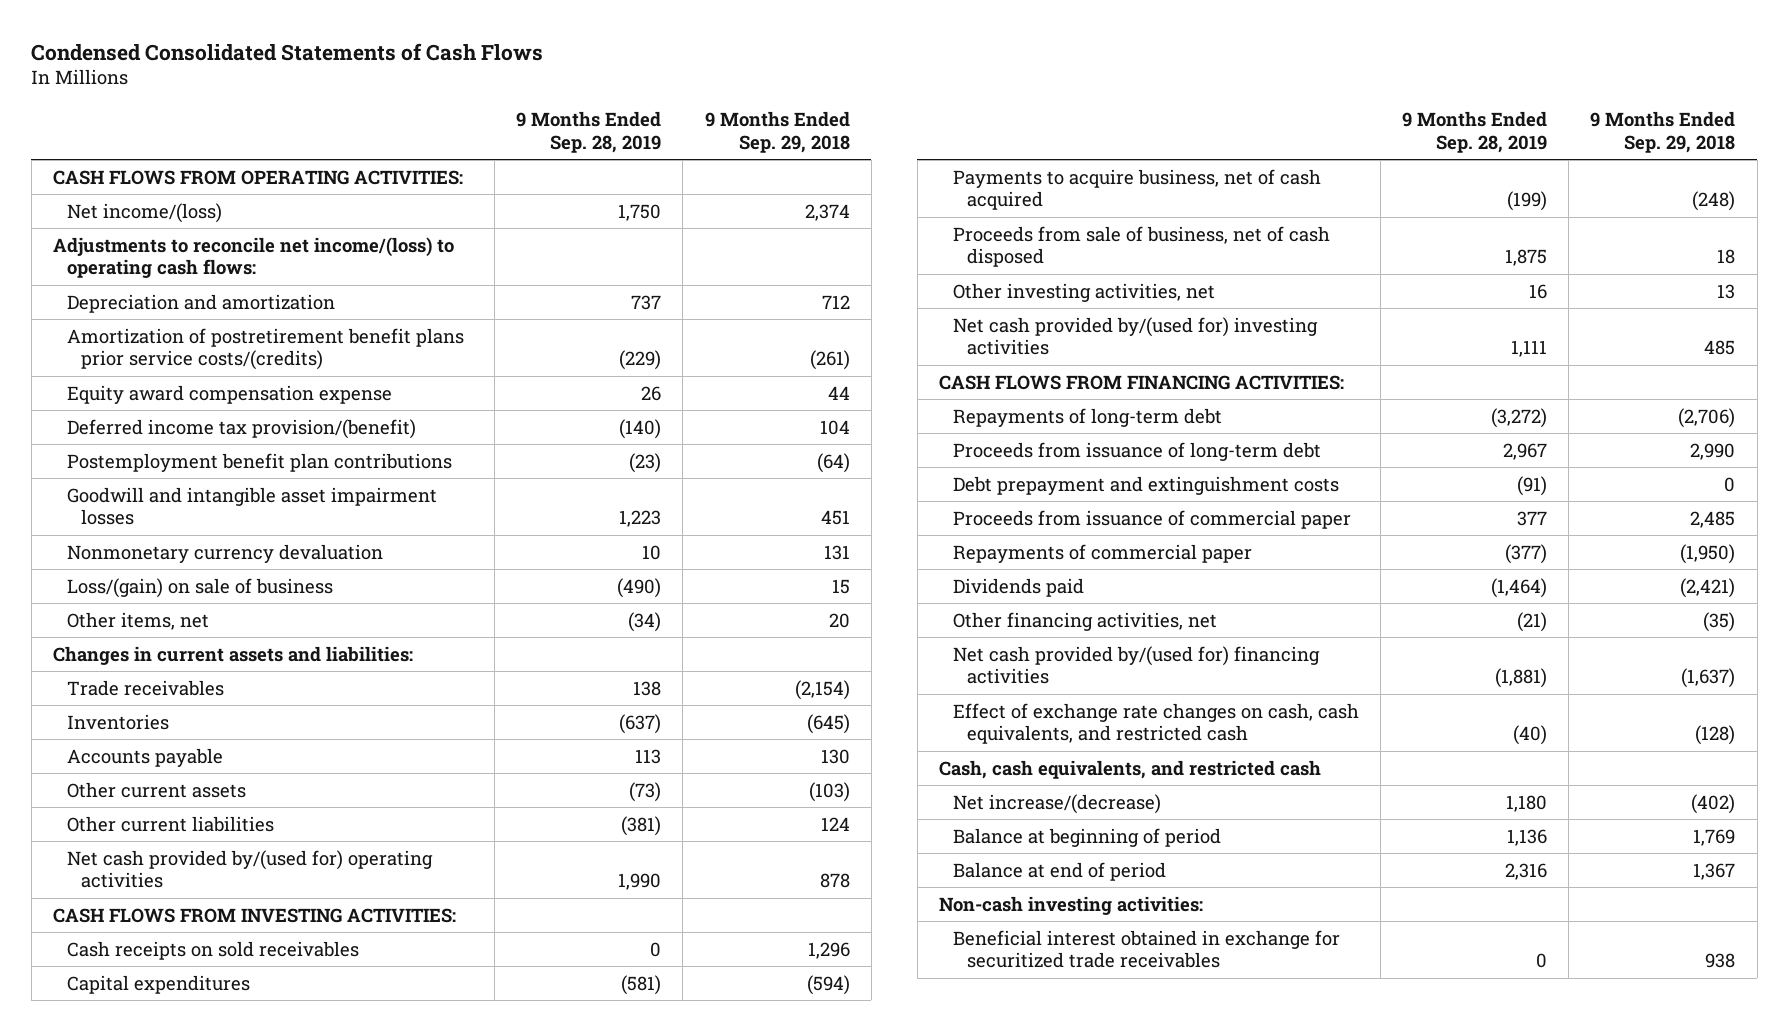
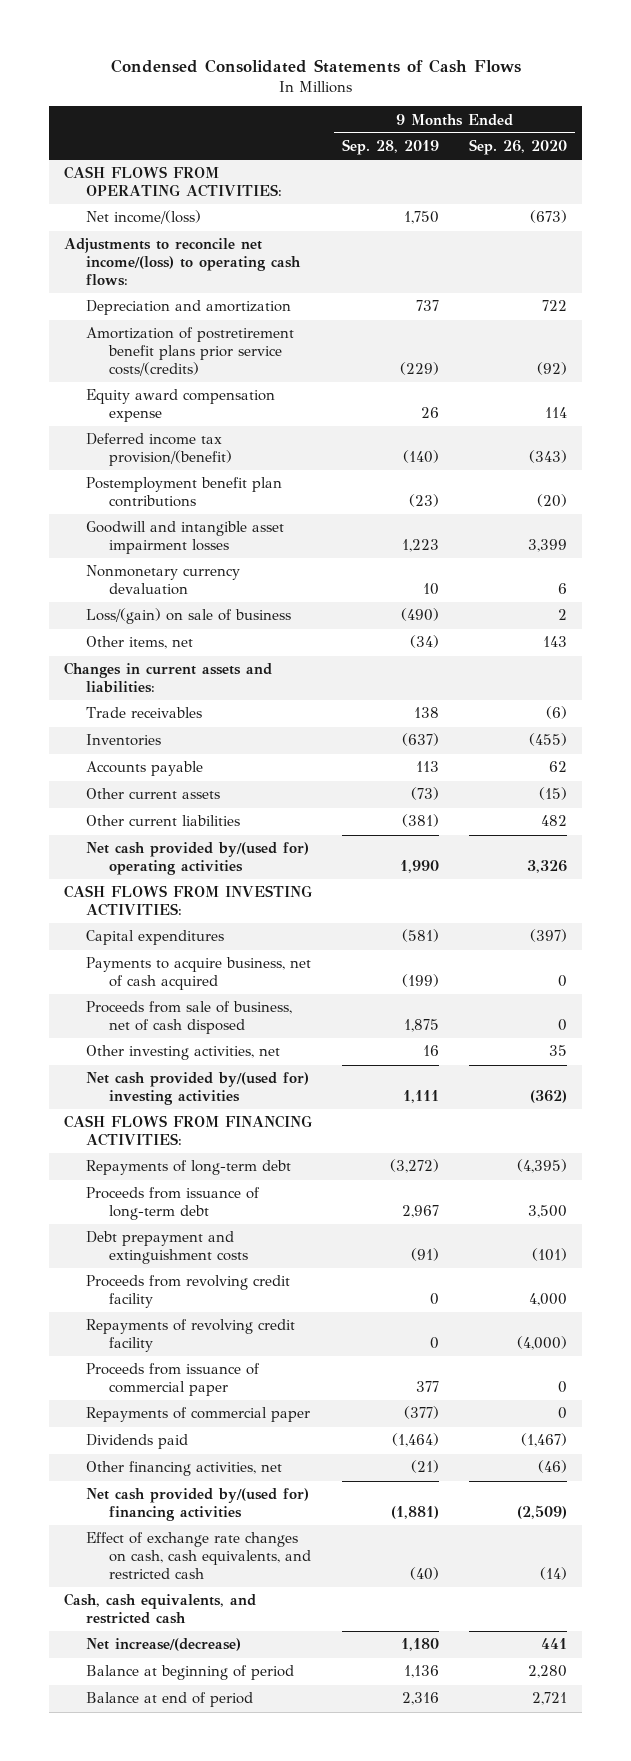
- | 9 Months Ended Sep. 28, 2019 | 9 Months Ended Sep. 29, 2018
+ | 9 Months Ended Sep. 28, 2019 | 9 Months Ended Sep. 26, 2020
- Cash receipts on sold receivables | 0 | 1,296
+ Proceeds from revolving credit facility | 0 | 4,000
+ Repayments of revolving credit facility | 0 | (4,000)
- Non-cash investing activities:
- Beneficial interest obtained in exchange for securitized trade receivables | 0 | 938

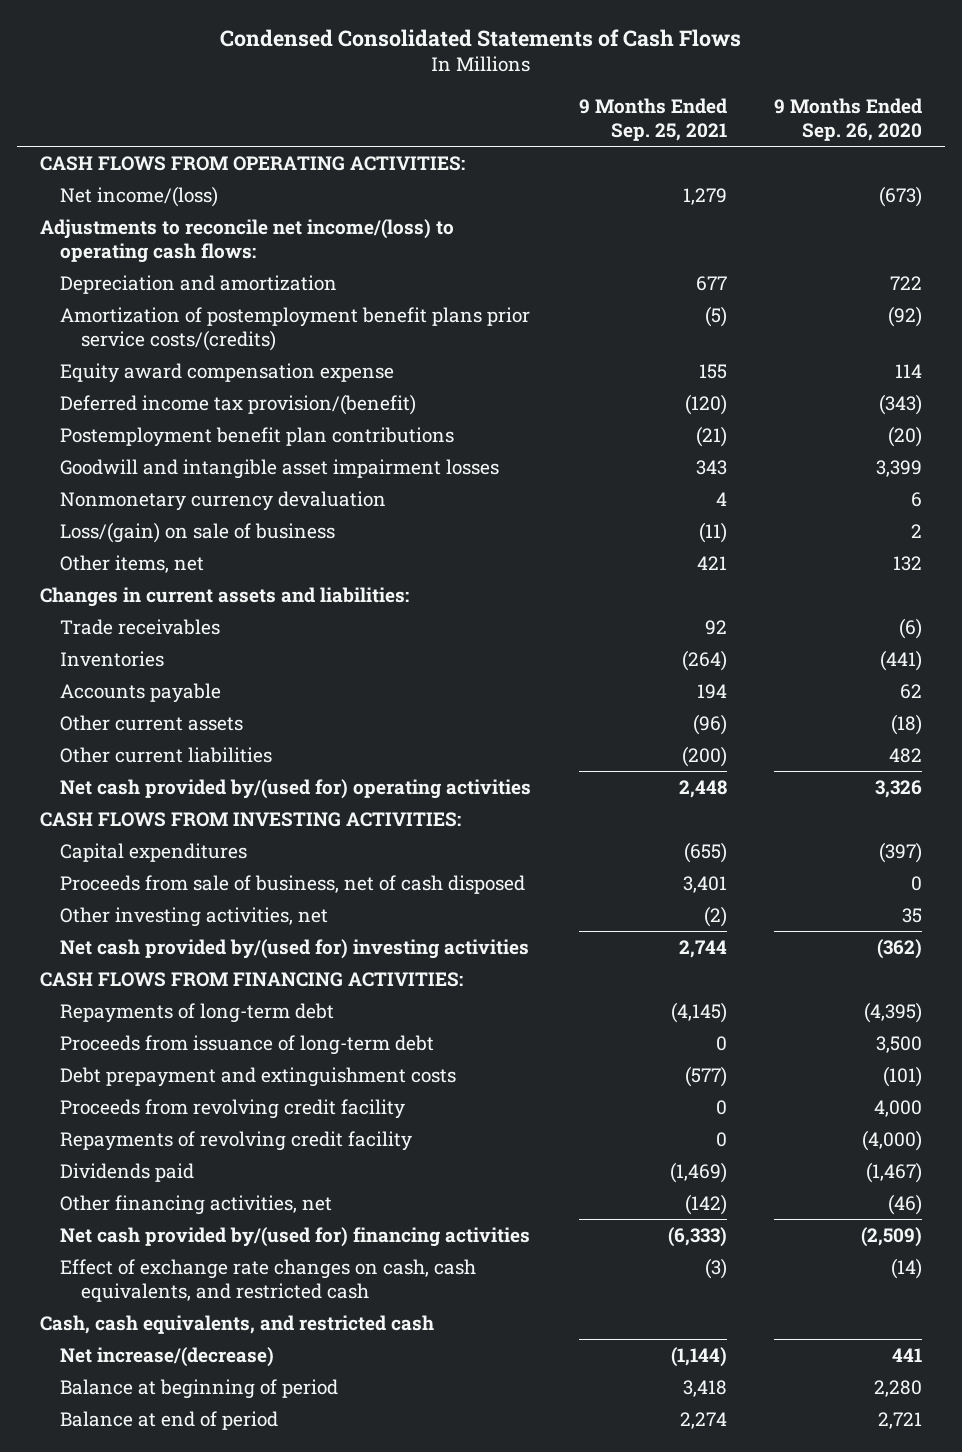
- | 9 Months Ended Sep. 28, 2019 | 9 Months Ended Sep. 26, 2020
+ | 9 Months Ended Sep. 25, 2021 | 9 Months Ended Sep. 26, 2020
- Amortization of postretirement benefit plans prior service costs/(credits) | (229) | (92)
+ Amortization of postemployment benefit plans prior service costs/(credits) | (5) | (92)
- Other items, net | (34) | 143
+ Other items, net | 421 | 132
- Inventories | (637) | (455)
+ Inventories | (264) | (441)
- Other current assets | (73) | (15)
+ Other current assets | (96) | (18)
- Payments to acquire business, net of cash acquired | (199) | 0
- Proceeds from issuance of commercial paper | 377 | 0
- Repayments of commercial paper | (377) | 0

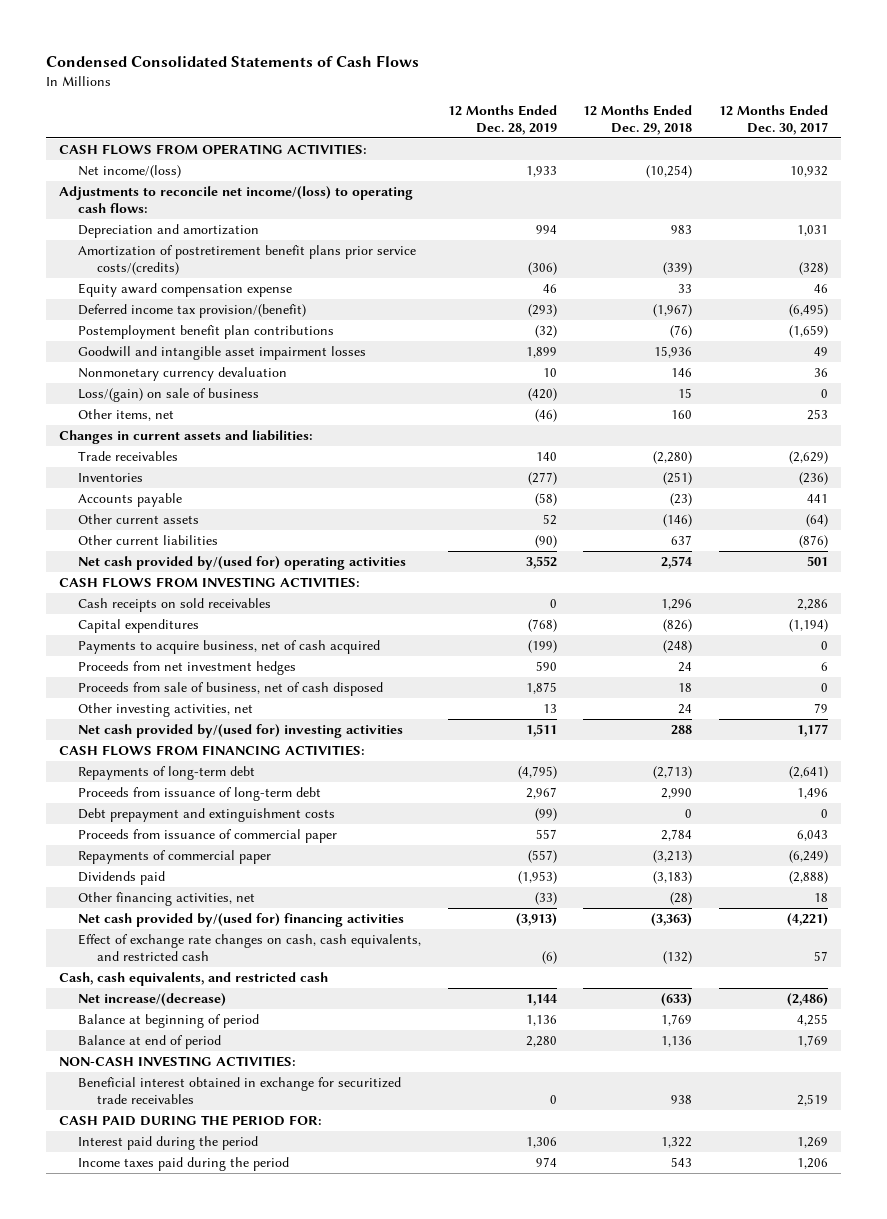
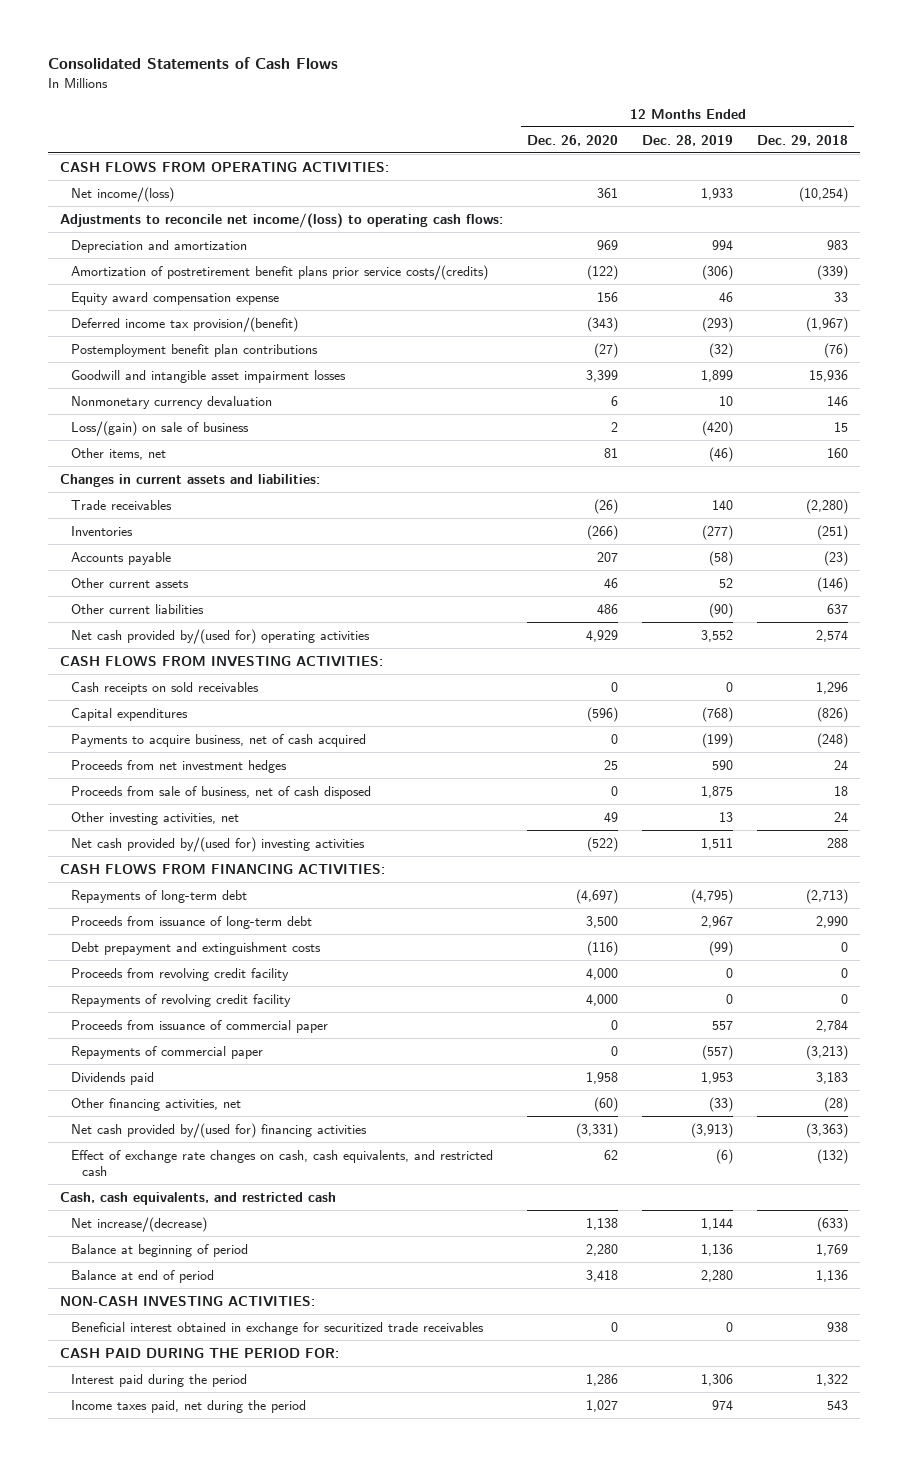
- Condensed Consolidated Statements of Cash Flows
+ Consolidated Statements of Cash Flows
- | 12 Months Ended Dec. 28, 2019 | 12 Months Ended Dec. 29, 2018 | 12 Months Ended Dec. 30, 2017
+ | 12 Months Ended Dec. 26, 2020 | 12 Months Ended Dec. 28, 2019 | 12 Months Ended Dec. 29, 2018
+ Proceeds from revolving credit facility | 4,000 | 0 | 0
+ Repayments of revolving credit facility | 4,000 | 0 | 0
- Dividends paid | (1,953) | (3,183) | (2,888)
+ Dividends paid | 1,958 | 1,953 | 3,183
- Income taxes paid during the period | 974 | 543 | 1,206
+ Income taxes paid, net during the period | 1,027 | 974 | 543

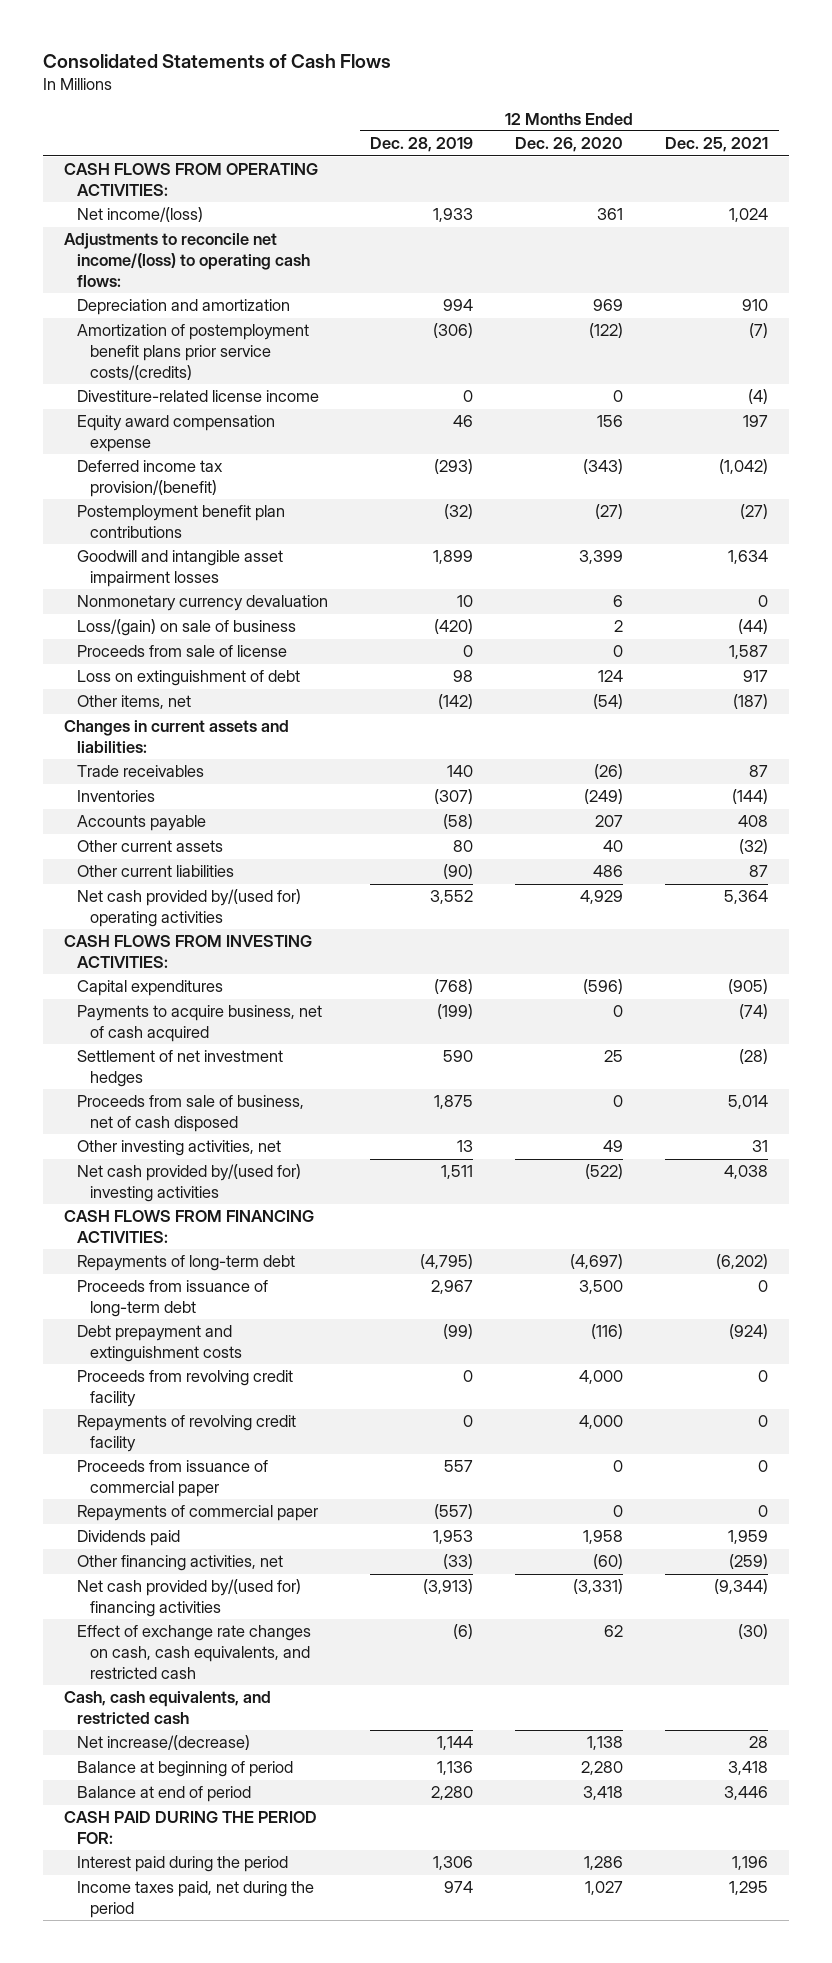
- | 12 Months Ended Dec. 26, 2020 | 12 Months Ended Dec. 28, 2019 | 12 Months Ended Dec. 29, 2018
+ | 12 Months Ended Dec. 28, 2019 | 12 Months Ended Dec. 26, 2020 | 12 Months Ended Dec. 25, 2021
- Amortization of postretirement benefit plans prior service costs/(credits) | (122) | (306) | (339)
+ Amortization of postemployment benefit plans prior service costs/(credits) | (306) | (122) | (7)
+ Divestiture-related license income | 0 | 0 | (4)
- Other items, net | 81 | (46) | 160
+ Proceeds from sale of license | 0 | 0 | 1,587
+ Loss on extinguishment of debt | 98 | 124 | 917
+ Other items, net | (142) | (54) | (187)
- Inventories | (266) | (277) | (251)
+ Inventories | (307) | (249) | (144)
- Other current assets | 46 | 52 | (146)
+ Other current assets | 80 | 40 | (32)
- Cash receipts on sold receivables | 0 | 0 | 1,296
- Proceeds from net investment hedges | 25 | 590 | 24
+ Settlement of net investment hedges | 590 | 25 | (28)
- NON-CASH INVESTING ACTIVITIES:
- Beneficial interest obtained in exchange for securitized trade receivables | 0 | 0 | 938

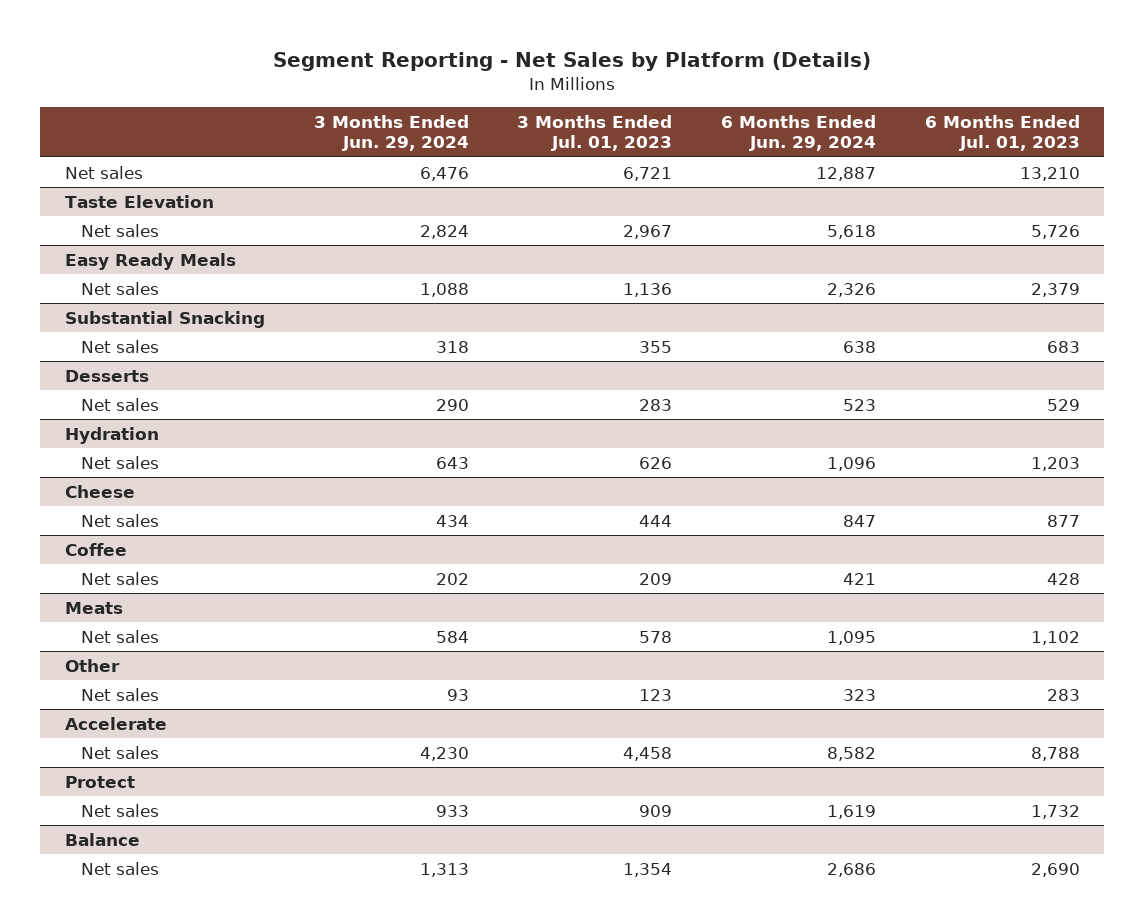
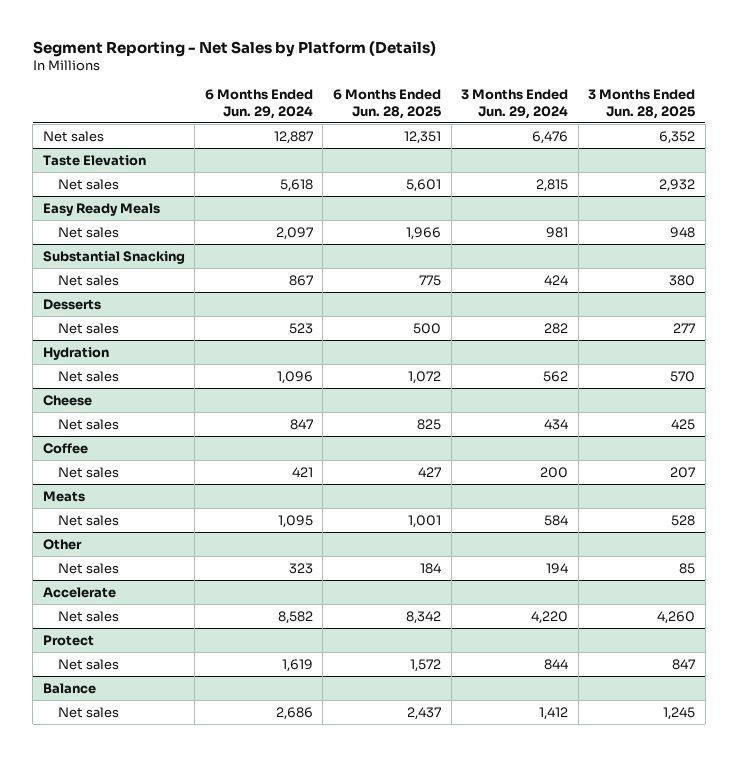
- | 3 Months Ended Jun. 29, 2024 | 3 Months Ended Jul. 01, 2023 | 6 Months Ended Jun. 29, 2024 | 6 Months Ended Jul. 01, 2023
+ | 6 Months Ended Jun. 29, 2024 | 6 Months Ended Jun. 28, 2025 | 3 Months Ended Jun. 29, 2024 | 3 Months Ended Jun. 28, 2025
@ Taste Elevation
- Net sales | 2,824 | 2,967 | 5,618 | 5,726
+ Net sales | 5,618 | 5,601 | 2,815 | 2,932
@ Easy Ready Meals
- Net sales | 1,088 | 1,136 | 2,326 | 2,379
+ Net sales | 2,097 | 1,966 | 981 | 948
@ Substantial Snacking
- Net sales | 318 | 355 | 638 | 683
+ Net sales | 867 | 775 | 424 | 380
@ Desserts
- Net sales | 290 | 283 | 523 | 529
+ Net sales | 523 | 500 | 282 | 277
@ Hydration
- Net sales | 643 | 626 | 1,096 | 1,203
+ Net sales | 1,096 | 1,072 | 562 | 570
@ Coffee
- Net sales | 202 | 209 | 421 | 428
+ Net sales | 421 | 427 | 200 | 207
@ Other
- Net sales | 93 | 123 | 323 | 283
+ Net sales | 323 | 184 | 194 | 85
@ Accelerate
- Net sales | 4,230 | 4,458 | 8,582 | 8,788
+ Net sales | 8,582 | 8,342 | 4,220 | 4,260
@ Protect
- Net sales | 933 | 909 | 1,619 | 1,732
+ Net sales | 1,619 | 1,572 | 844 | 847
@ Balance
- Net sales | 1,313 | 1,354 | 2,686 | 2,690
+ Net sales | 2,686 | 2,437 | 1,412 | 1,245

